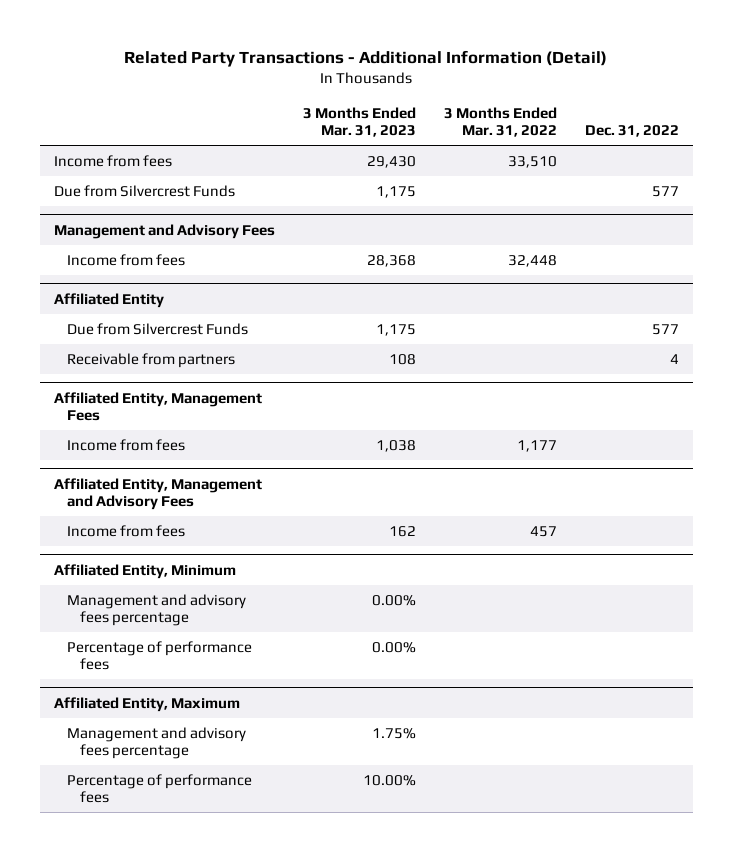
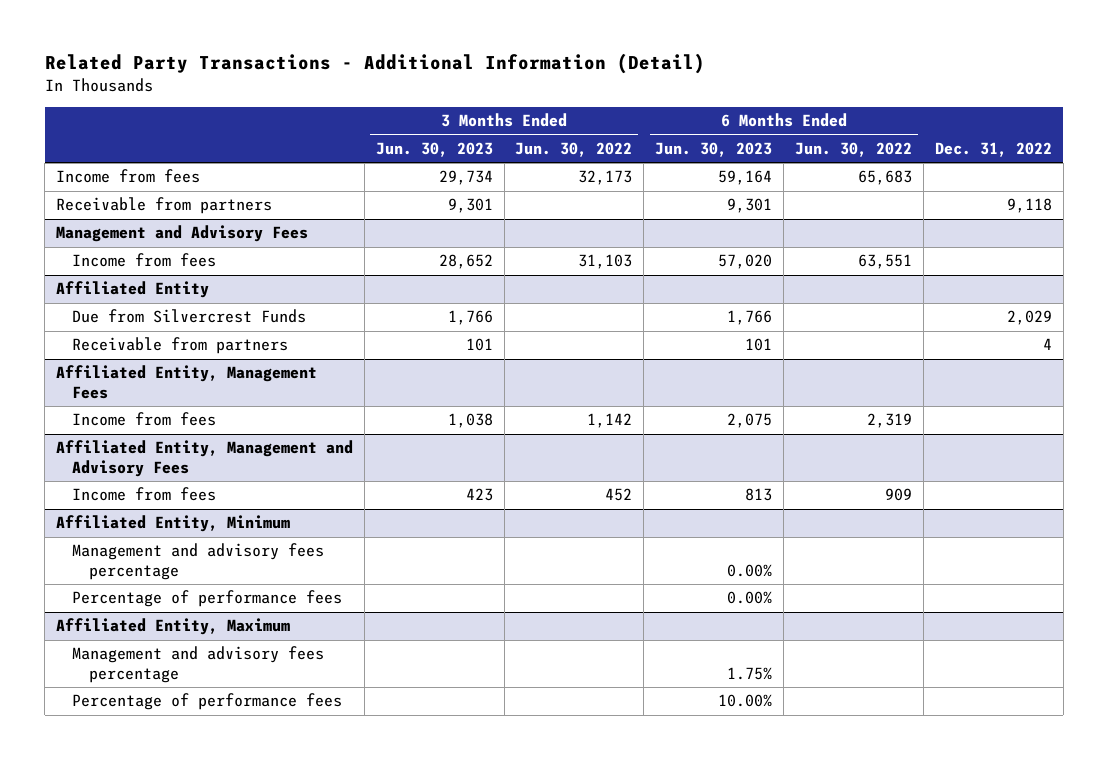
- | 3 Months Ended Mar. 31, 2023 | 3 Months Ended Mar. 31, 2022 | Dec. 31, 2022
+ | 3 Months Ended Jun. 30, 2023 | 3 Months Ended Jun. 30, 2022 | 6 Months Ended Jun. 30, 2023 | 6 Months Ended Jun. 30, 2022 | Dec. 31, 2022
- Due from Silvercrest Funds | 1,175 | | 577
+ Receivable from partners | 9,301 | | 9,301 | | 9,118
@ Affiliated Entity
- Due from Silvercrest Funds | 1,175 | | 577
+ Due from Silvercrest Funds | 1,766 | | 1,766 | | 2,029

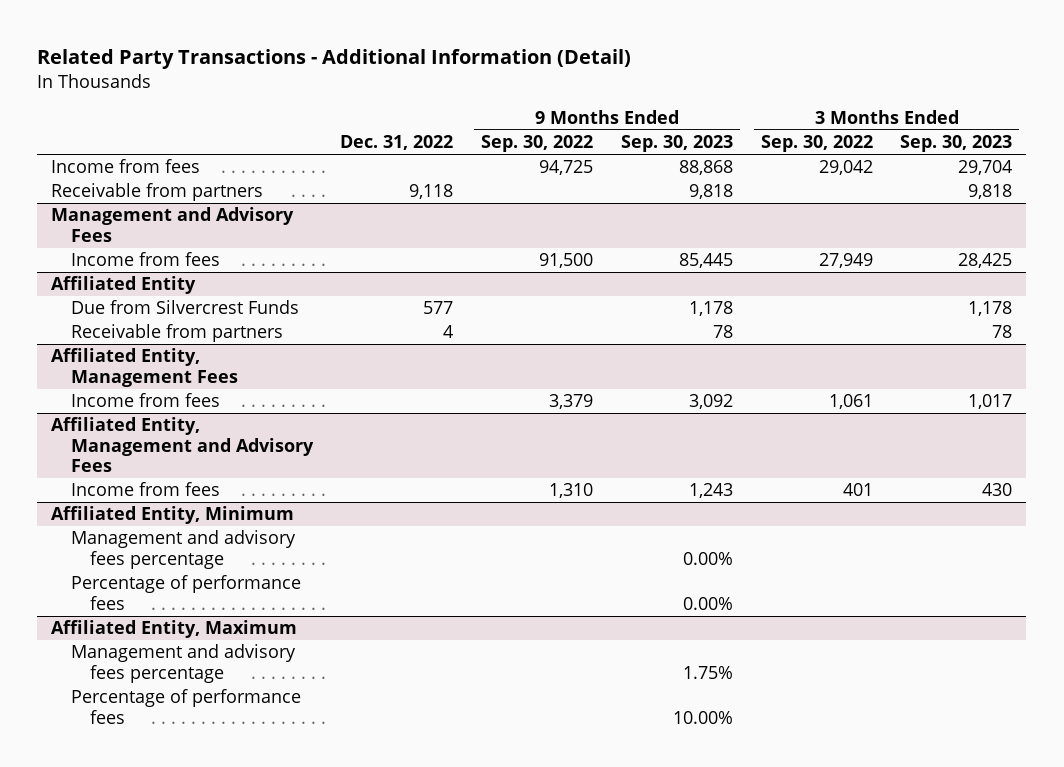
- | 3 Months Ended Jun. 30, 2023 | 3 Months Ended Jun. 30, 2022 | 6 Months Ended Jun. 30, 2023 | 6 Months Ended Jun. 30, 2022 | Dec. 31, 2022
+ | Dec. 31, 2022 | 9 Months Ended Sep. 30, 2022 | 9 Months Ended Sep. 30, 2023 | 3 Months Ended Sep. 30, 2022 | 3 Months Ended Sep. 30, 2023
@ Affiliated Entity
- Due from Silvercrest Funds | 1,766 | | 1,766 | | 2,029
+ Due from Silvercrest Funds | 577 | | 1,178 | | 1,178

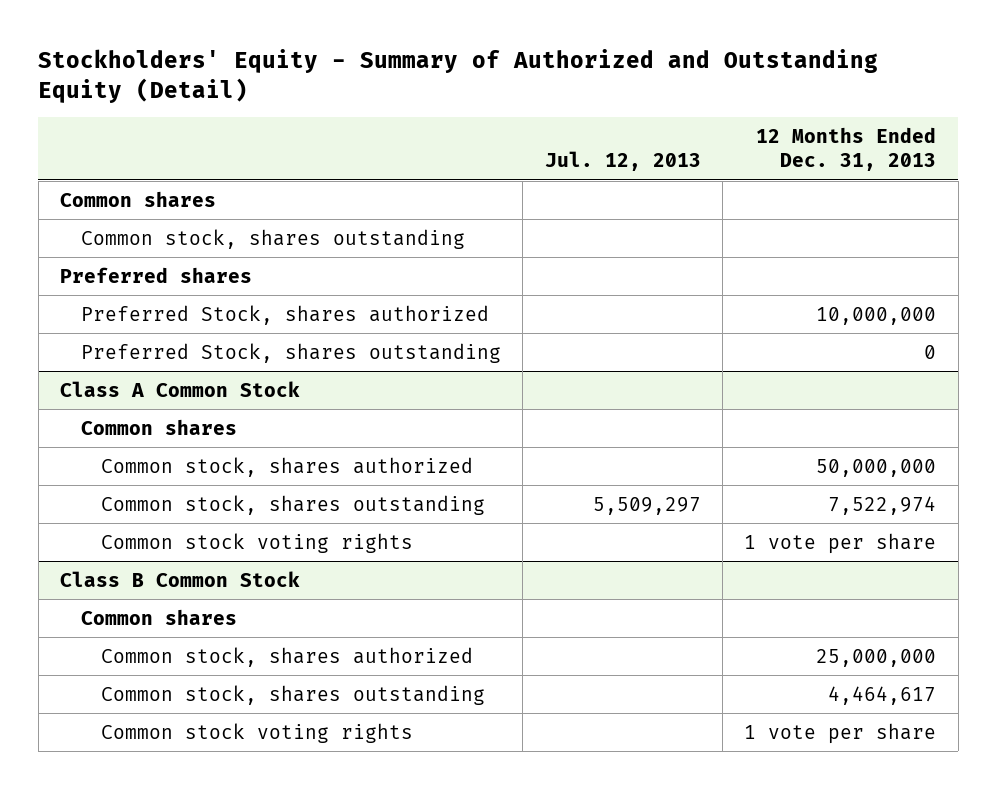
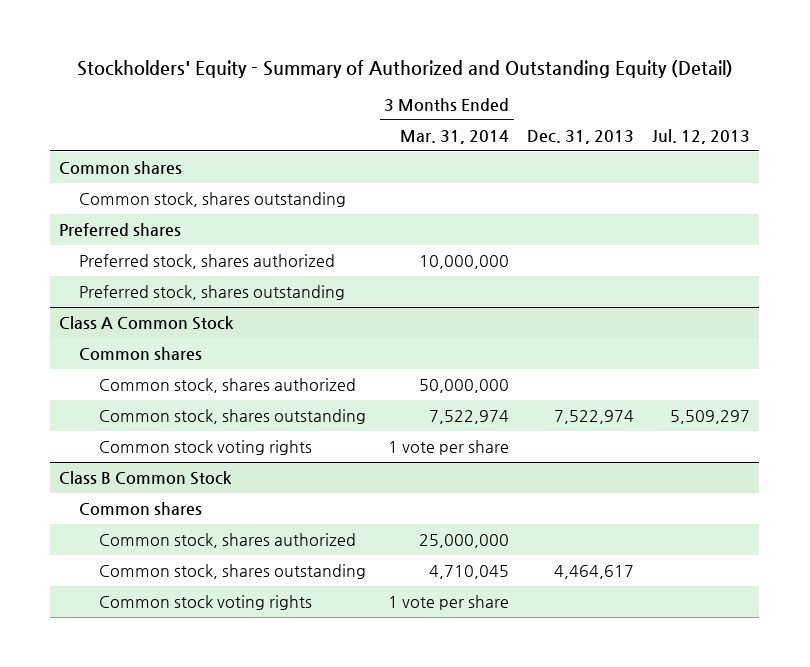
- | Jul. 12, 2013 | 12 Months Ended Dec. 31, 2013
+ | 3 Months Ended Mar. 31, 2014 | Dec. 31, 2013 | Jul. 12, 2013
- Preferred Stock, shares authorized | | 10,000,000
- Preferred Stock, shares outstanding | | 0
+ Preferred stock, shares authorized | 10,000,000 | |
+ Preferred stock, shares outstanding

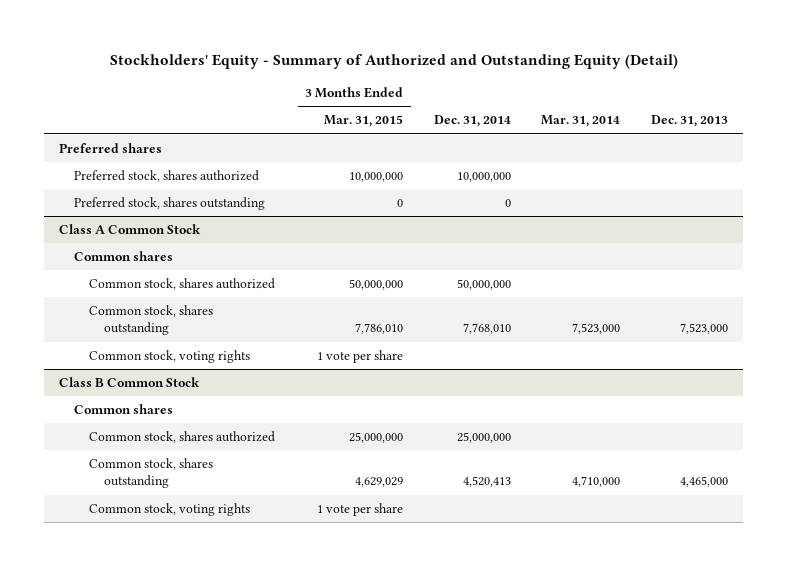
- | 3 Months Ended Mar. 31, 2014 | Dec. 31, 2013 | Jul. 12, 2013
+ | 3 Months Ended Mar. 31, 2015 | Dec. 31, 2014 | Mar. 31, 2014 | Dec. 31, 2013
- Common shares
- Common stock, shares outstanding
@ Class A Common Stock
- Common stock, shares outstanding | 7,522,974 | 7,522,974 | 5,509,297
- Common stock voting rights | 1 vote per share | |
+ Common stock, shares outstanding | 7,786,010 | 7,768,010 | 7,523,000 | 7,523,000
+ Common stock, voting rights | 1 vote per share | | |
@ Class B Common Stock
- Common stock, shares outstanding | 4,710,045 | 4,464,617 |
- Common stock voting rights | 1 vote per share | |
+ Common stock, shares outstanding | 4,629,029 | 4,520,413 | 4,710,000 | 4,465,000
+ Common stock, voting rights | 1 vote per share | | |

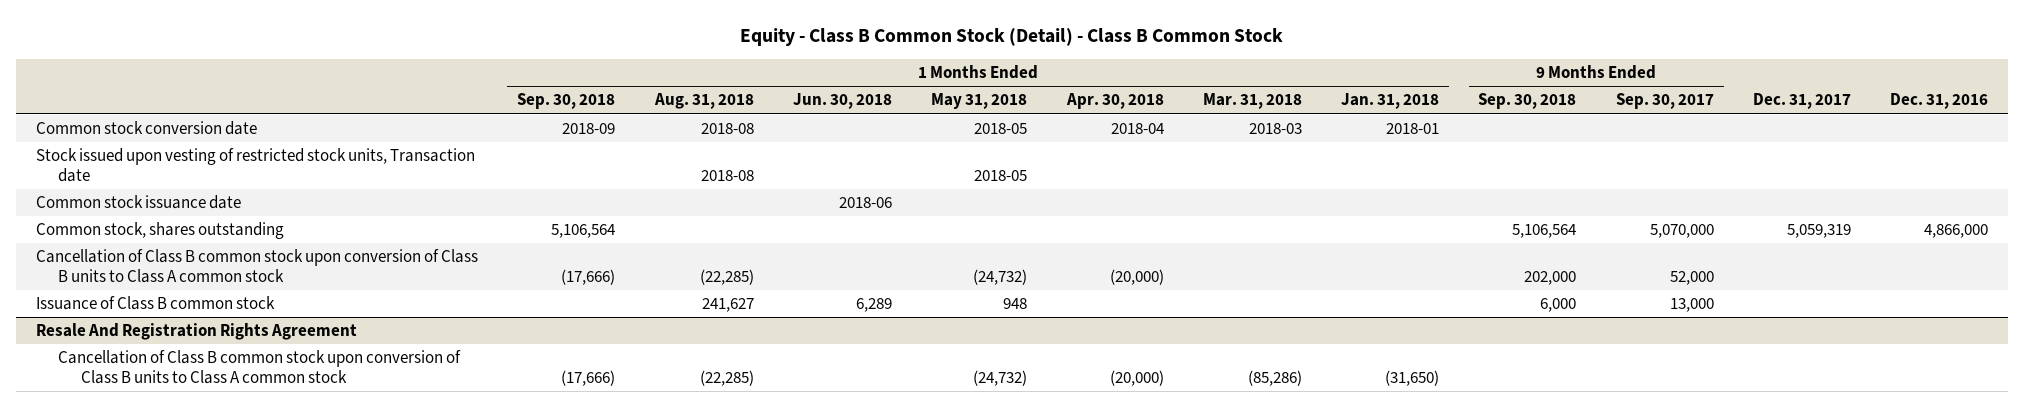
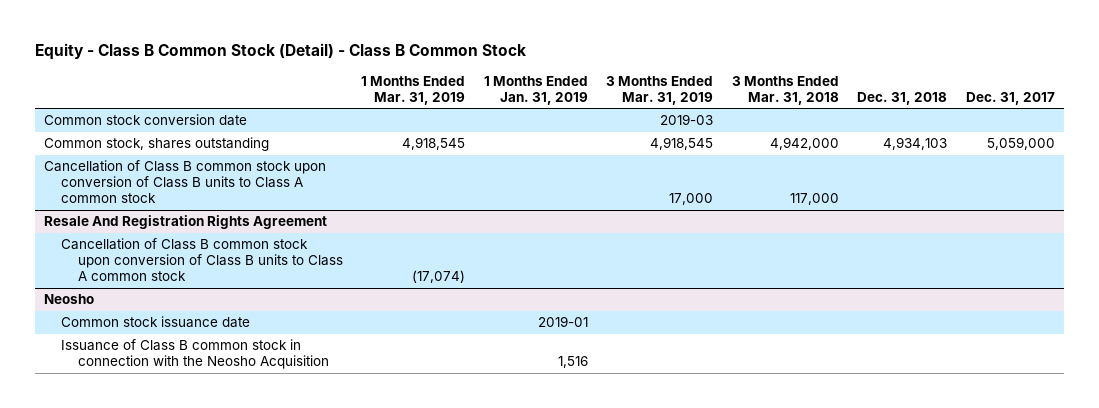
- | 1 Months Ended Sep. 30, 2018 | 1 Months Ended Aug. 31, 2018 | 1 Months Ended Jun. 30, 2018 | 1 Months Ended May 31, 2018 | 1 Months Ended Apr. 30, 2018 | 1 Months Ended Mar. 31, 2018 | 1 Months Ended Jan. 31, 2018 | 9 Months Ended Sep. 30, 2018 | 9 Months Ended Sep. 30, 2017 | Dec. 31, 2017 | Dec. 31, 2016
+ | 1 Months Ended Mar. 31, 2019 | 1 Months Ended Jan. 31, 2019 | 3 Months Ended Mar. 31, 2019 | 3 Months Ended Mar. 31, 2018 | Dec. 31, 2018 | Dec. 31, 2017
- Stock issued upon vesting of restricted stock units, Transaction date | | 2018-08 | | 2018-05 | | | | | | |
- Common stock issuance date | | | 2018-06 | | | | | | | |
- Common stock, shares outstanding | 5,106,564 | | | | | | | 5,106,564 | 5,070,000 | 5,059,319 | 4,866,000
+ Common stock, shares outstanding | 4,918,545 | | 4,918,545 | 4,942,000 | 4,934,103 | 5,059,000
- Issuance of Class B common stock | | 241,627 | 6,289 | 948 | | | | 6,000 | 13,000 | |
+ Neosho
+ Common stock issuance date | | 2019-01 | | | |
+ Issuance of Class B common stock in connection with the Neosho Acquisition | | 1,516 | | | |

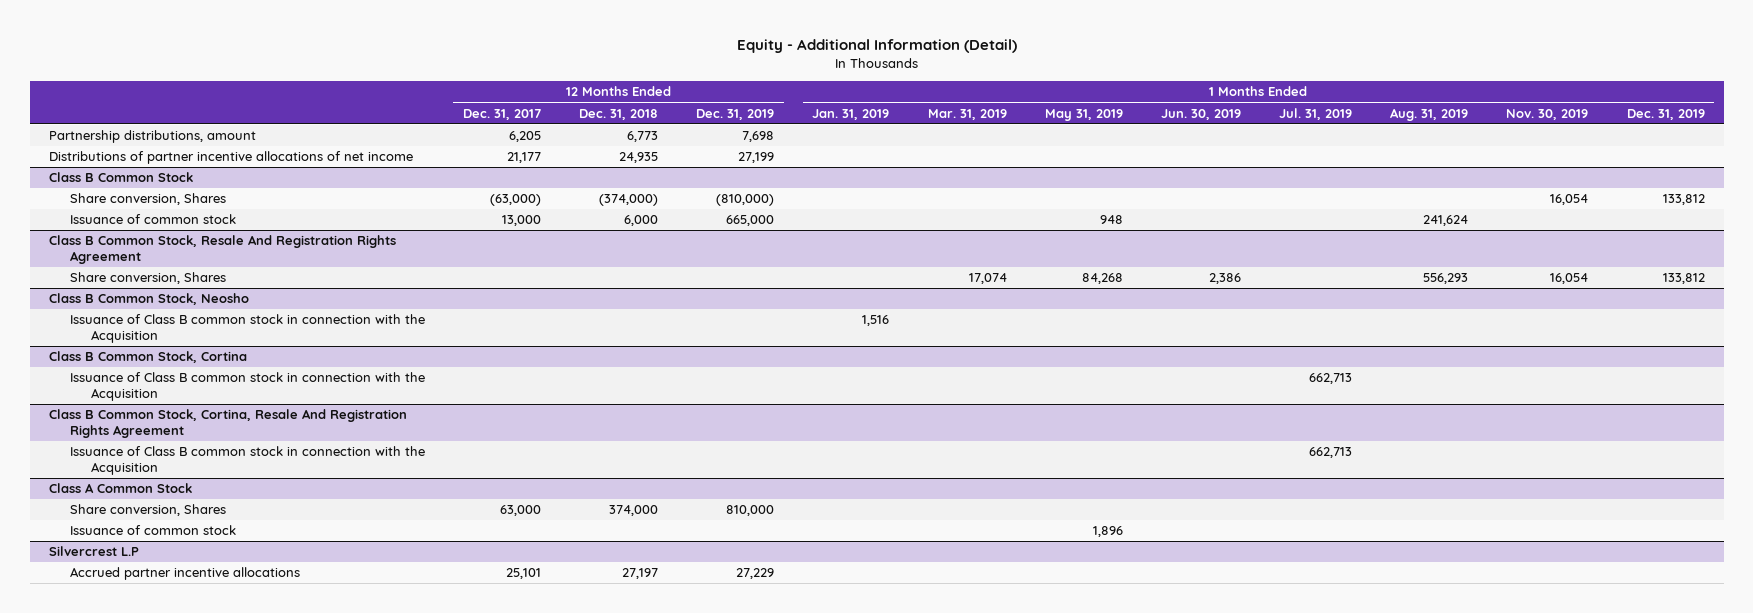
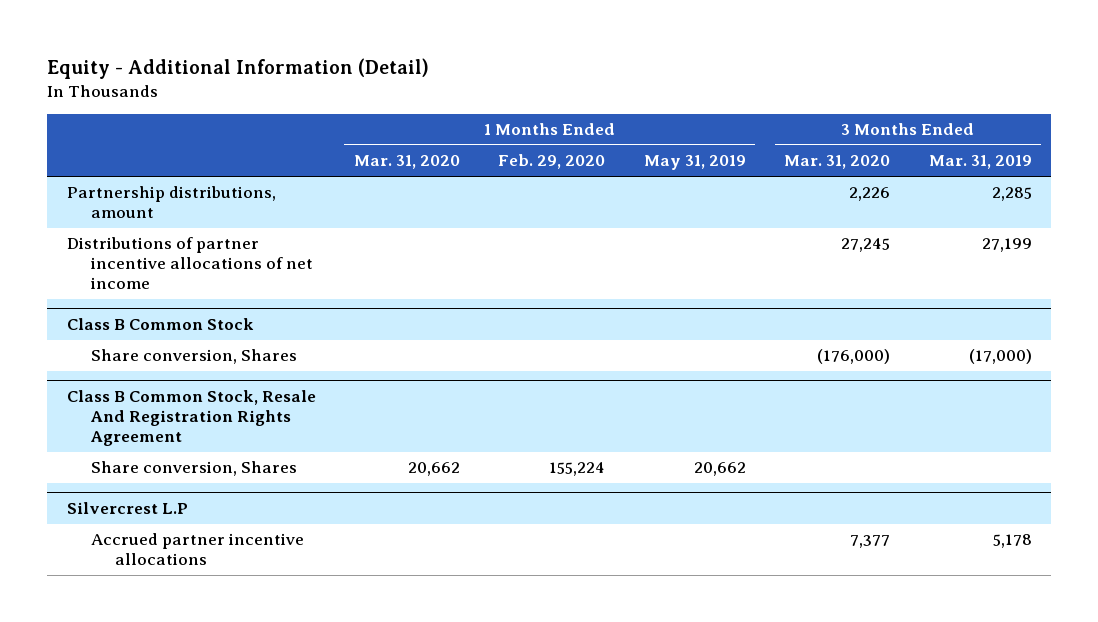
- | 12 Months Ended Dec. 31, 2017 | 12 Months Ended Dec. 31, 2018 | 12 Months Ended Dec. 31, 2019 | 1 Months Ended Jan. 31, 2019 | 1 Months Ended Mar. 31, 2019 | 1 Months Ended May 31, 2019 | 1 Months Ended Jun. 30, 2019 | 1 Months Ended Jul. 31, 2019 | 1 Months Ended Aug. 31, 2019 | 1 Months Ended Nov. 30, 2019 | 1 Months Ended Dec. 31, 2019
+ | 1 Months Ended Mar. 31, 2020 | 1 Months Ended Feb. 29, 2020 | 1 Months Ended May 31, 2019 | 3 Months Ended Mar. 31, 2020 | 3 Months Ended Mar. 31, 2019
@ Class B Common Stock
- Issuance of common stock | 13,000 | 6,000 | 665,000 | | | 948 | | | 241,624 | |
@ Class B Common Stock, Resale And Registration Rights Agreement
- Share conversion, Shares | | | | | 17,074 | 84,268 | 2,386 | | 556,293 | 16,054 | 133,812
- Class B Common Stock, Neosho
- Issuance of Class B common stock in connection with the Acquisition | | | | 1,516 | | | | | | |
- Class B Common Stock, Cortina
- Issuance of Class B common stock in connection with the Acquisition | | | | | | | | 662,713 | | |
- Class B Common Stock, Cortina, Resale And Registration Rights Agreement
- Issuance of Class B common stock in connection with the Acquisition | | | | | | | | 662,713 | | |
- Class A Common Stock
- Share conversion, Shares | 63,000 | 374,000 | 810,000 | | | | | | | |
- Issuance of common stock | | | | | | 1,896 | | | | |
@ Class B Common Stock, Resale And Registration Rights Agreement
+ Share conversion, Shares | 20,662 | 155,224 | 20,662 | |

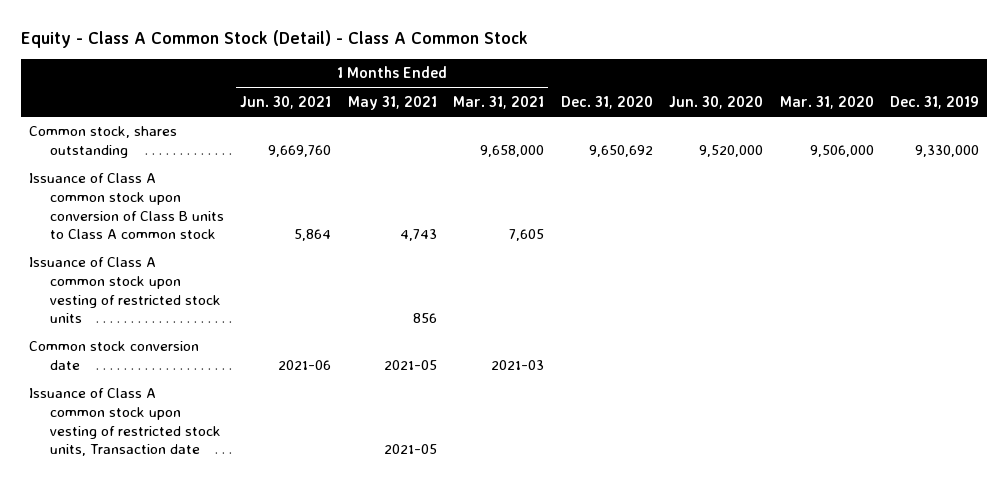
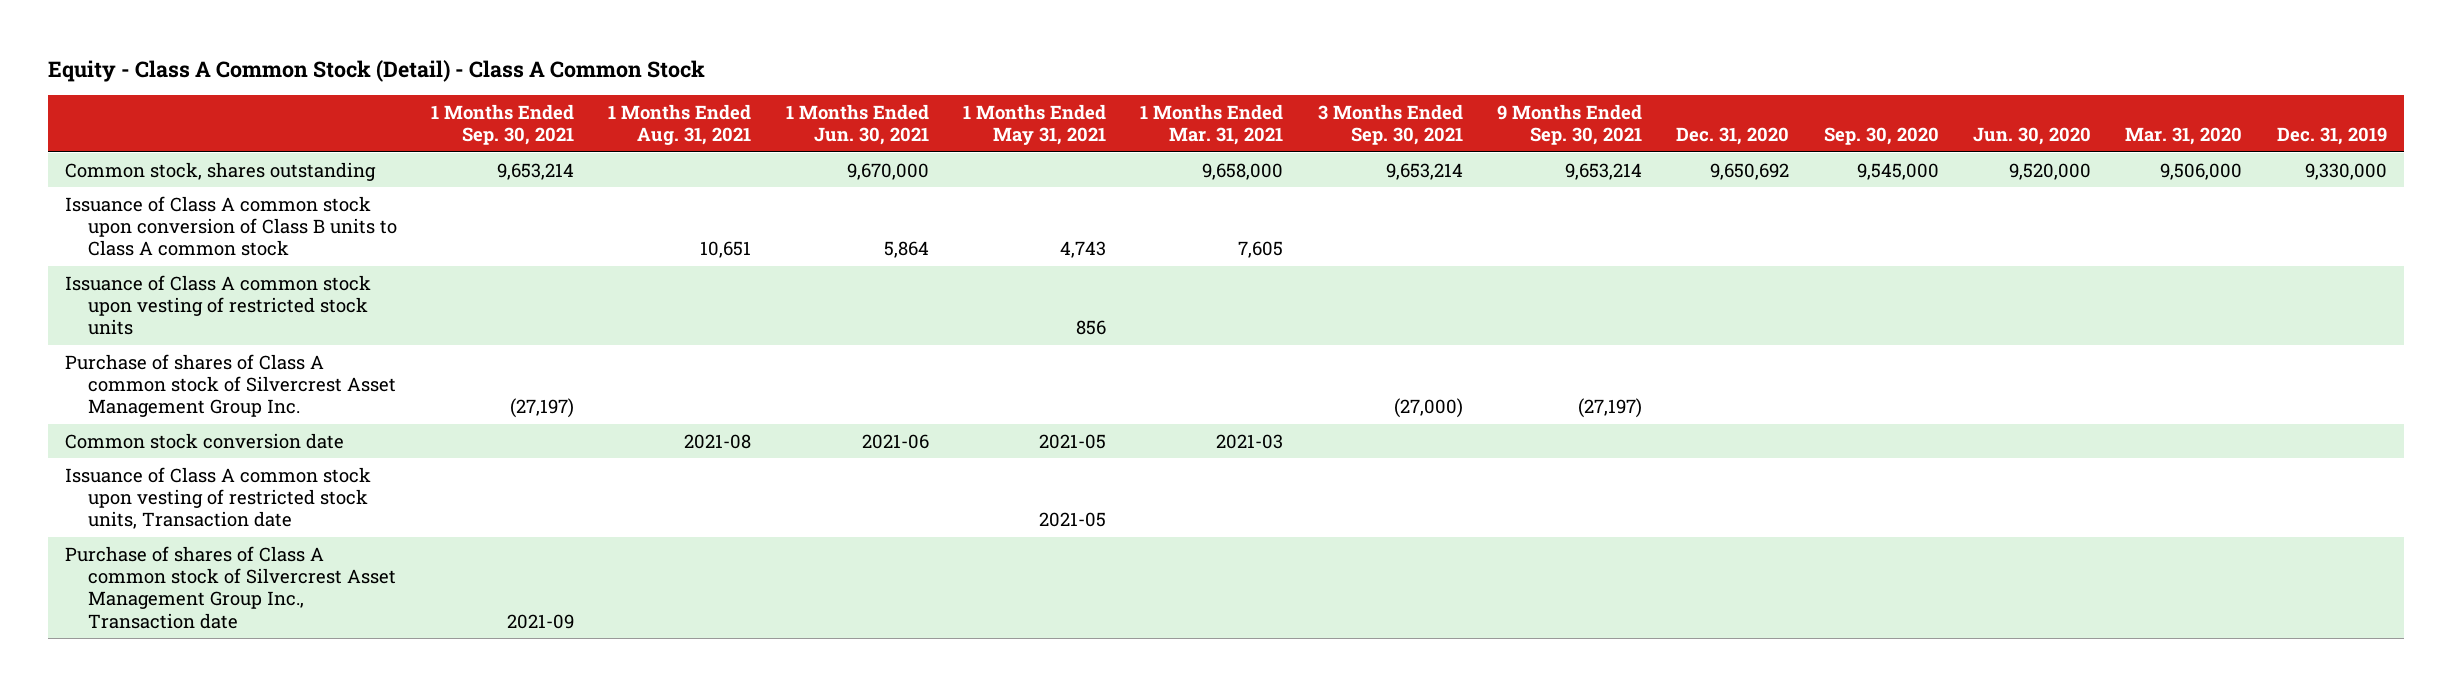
- | 1 Months Ended Jun. 30, 2021 | 1 Months Ended May 31, 2021 | 1 Months Ended Mar. 31, 2021 | Dec. 31, 2020 | Jun. 30, 2020 | Mar. 31, 2020 | Dec. 31, 2019
+ | 1 Months Ended Sep. 30, 2021 | 1 Months Ended Aug. 31, 2021 | 1 Months Ended Jun. 30, 2021 | 1 Months Ended May 31, 2021 | 1 Months Ended Mar. 31, 2021 | 3 Months Ended Sep. 30, 2021 | 9 Months Ended Sep. 30, 2021 | Dec. 31, 2020 | Sep. 30, 2020 | Jun. 30, 2020 | Mar. 31, 2020 | Dec. 31, 2019
- Common stock, shares outstanding | 9,669,760 | | 9,658,000 | 9,650,692 | 9,520,000 | 9,506,000 | 9,330,000
+ Common stock, shares outstanding | 9,653,214 | | 9,670,000 | | 9,658,000 | 9,653,214 | 9,653,214 | 9,650,692 | 9,545,000 | 9,520,000 | 9,506,000 | 9,330,000
+ Purchase of shares of Class A common stock of Silvercrest Asset Management Group Inc. | (27,197) | | | | | (27,000) | (27,197) | | | | |
+ Purchase of shares of Class A common stock of Silvercrest Asset Management Group Inc., Transaction date | 2021-09 | | | | | | | | | | |

